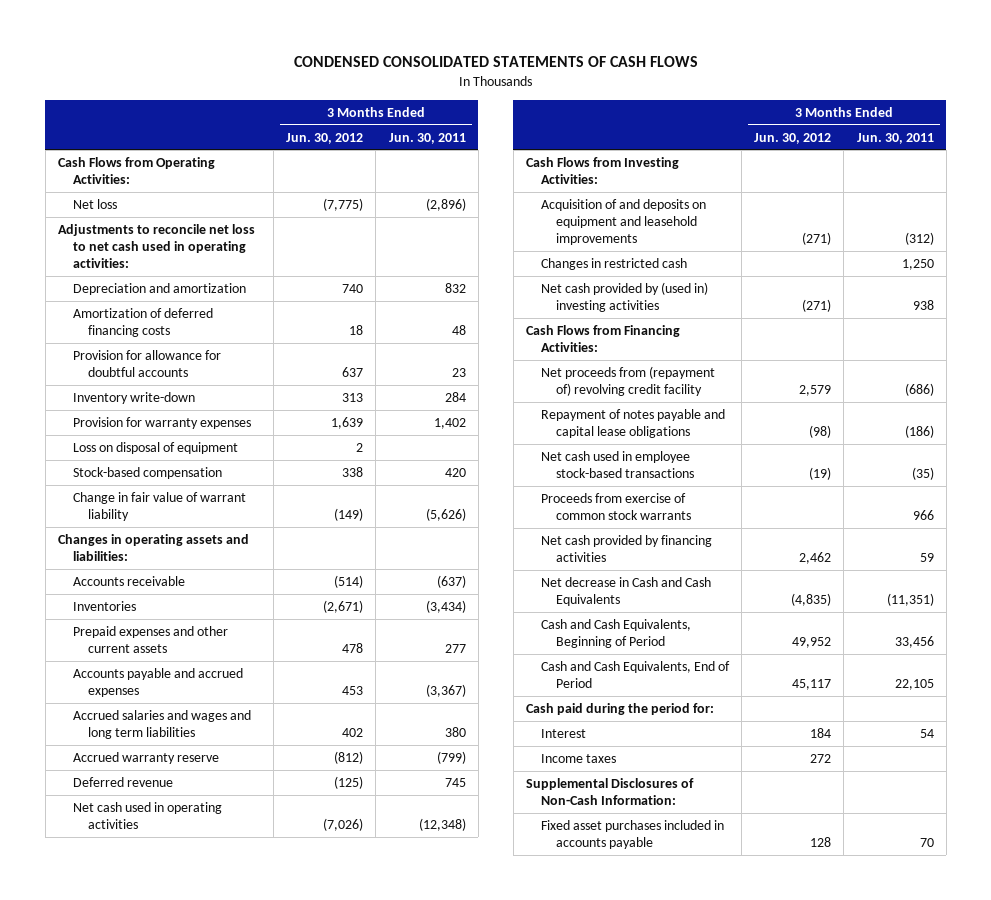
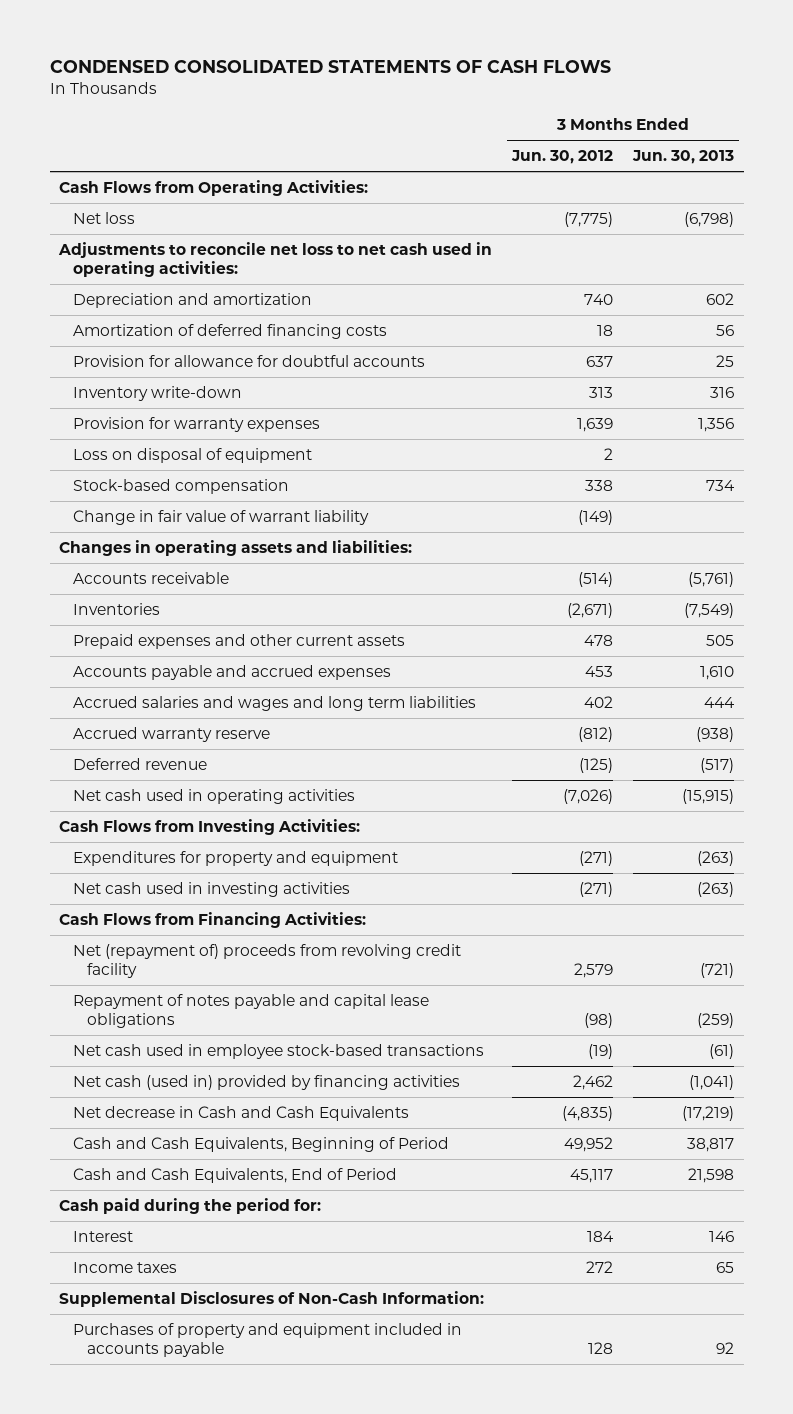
- | 3 Months Ended Jun. 30, 2012 | 3 Months Ended Jun. 30, 2011
+ | 3 Months Ended Jun. 30, 2012 | 3 Months Ended Jun. 30, 2013
- Acquisition of and deposits on equipment and leasehold improvements | (271) | (312)
- Changes in restricted cash | | 1,250
- Net cash provided by (used in) investing activities | (271) | 938
+ Expenditures for property and equipment | (271) | (263)
+ Net cash used in investing activities | (271) | (263)
- Net proceeds from (repayment of) revolving credit facility | 2,579 | (686)
+ Net (repayment of) proceeds from revolving credit facility | 2,579 | (721)
- Proceeds from exercise of common stock warrants | | 966
- Net cash provided by financing activities | 2,462 | 59
+ Net cash (used in) provided by financing activities | 2,462 | (1,041)
- Fixed asset purchases included in accounts payable | 128 | 70
+ Purchases of property and equipment included in accounts payable | 128 | 92

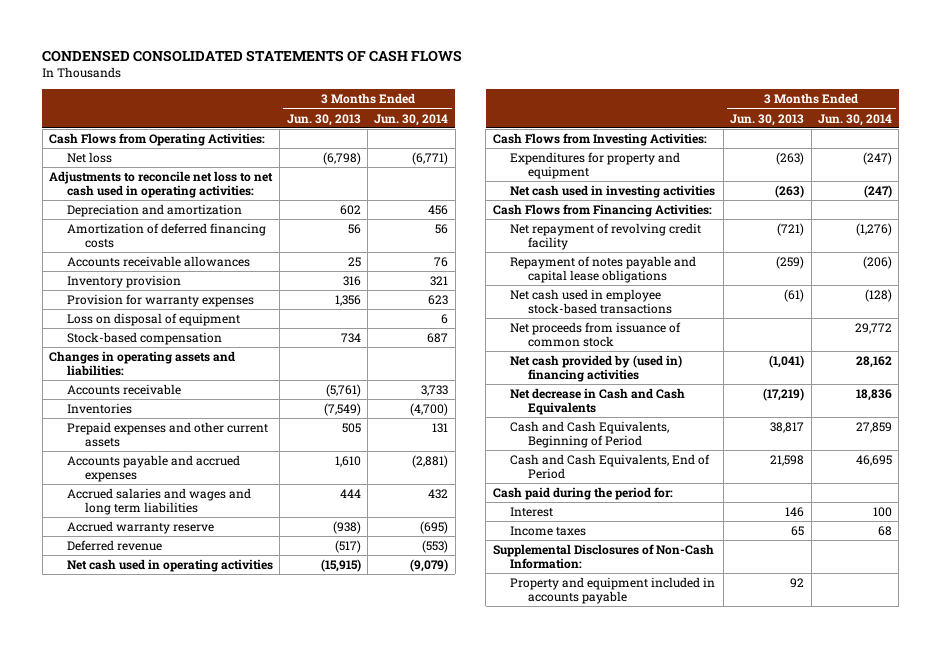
- | 3 Months Ended Jun. 30, 2012 | 3 Months Ended Jun. 30, 2013
+ | 3 Months Ended Jun. 30, 2013 | 3 Months Ended Jun. 30, 2014
- Provision for allowance for doubtful accounts | 637 | 25
- Inventory write-down | 313 | 316
+ Accounts receivable allowances | 25 | 76
+ Inventory provision | 316 | 321
- Change in fair value of warrant liability | (149) |
- Net (repayment of) proceeds from revolving credit facility | 2,579 | (721)
+ Net repayment of revolving credit facility | (721) | (1,276)
- Net cash (used in) provided by financing activities | 2,462 | (1,041)
+ Net proceeds from issuance of common stock | | 29,772
+ Net cash provided by (used in) financing activities | (1,041) | 28,162
- Purchases of property and equipment included in accounts payable | 128 | 92
+ Property and equipment included in accounts payable | 92 |

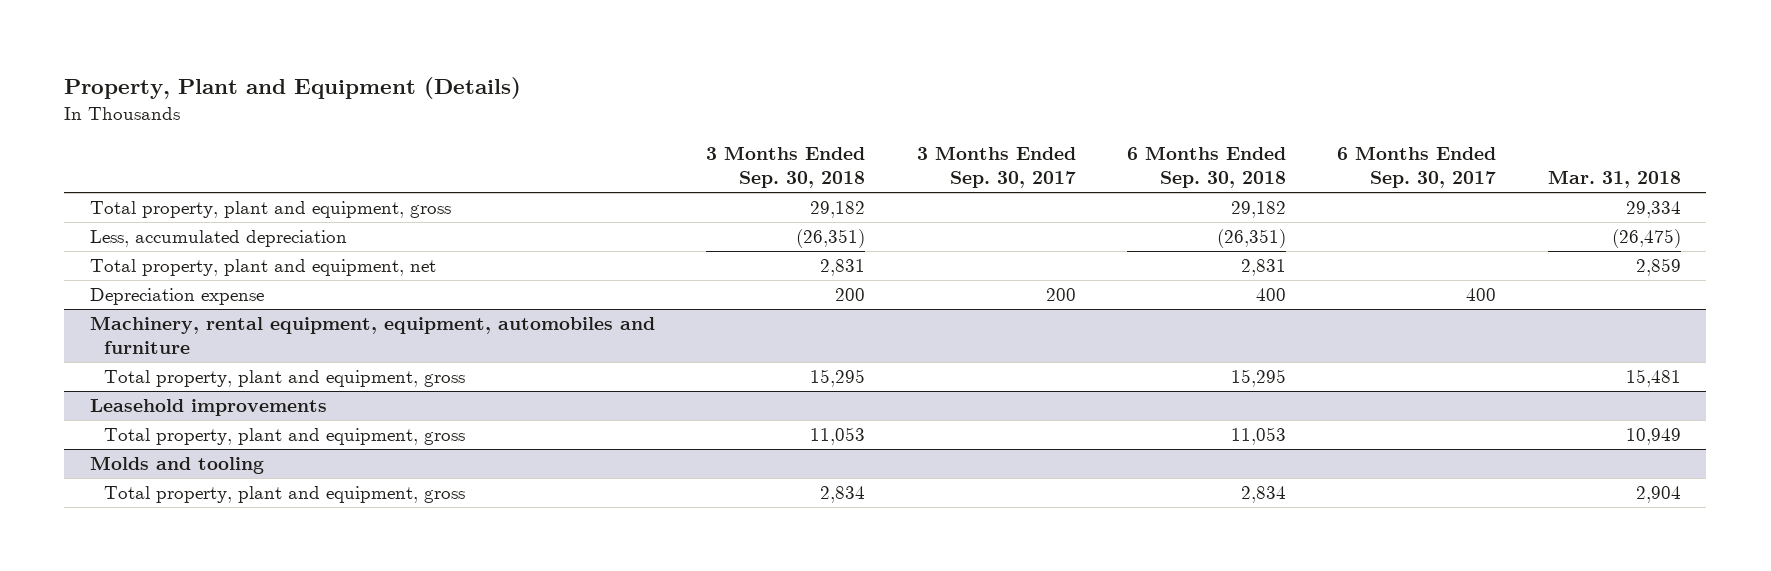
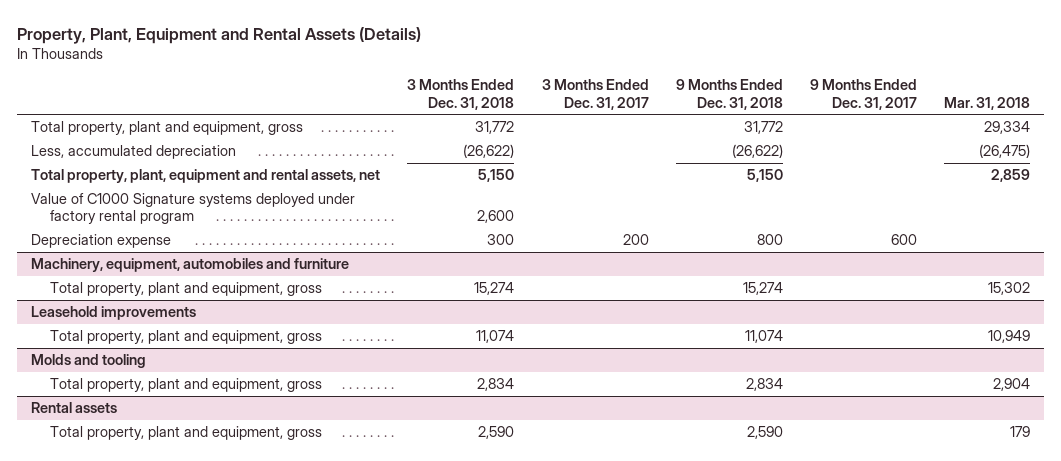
- Property, Plant and Equipment (Details)
+ Property, Plant, Equipment and Rental Assets (Details)
- | 3 Months Ended Sep. 30, 2018 | 3 Months Ended Sep. 30, 2017 | 6 Months Ended Sep. 30, 2018 | 6 Months Ended Sep. 30, 2017 | Mar. 31, 2018
+ | 3 Months Ended Dec. 31, 2018 | 3 Months Ended Dec. 31, 2017 | 9 Months Ended Dec. 31, 2018 | 9 Months Ended Dec. 31, 2017 | Mar. 31, 2018
- Total property, plant and equipment, net | 2,831 | | 2,831 | | 2,859
+ Total property, plant, equipment and rental assets, net | 5,150 | | 5,150 | | 2,859
+ Value of C1000 Signature systems deployed under factory rental program | 2,600 | | | |
- Machinery, rental equipment, equipment, automobiles and furniture
- Total property, plant and equipment, gross | 15,295 | | 15,295 | | 15,481
+ Machinery, equipment, automobiles and furniture
+ Total property, plant and equipment, gross | 15,274 | | 15,274 | | 15,302
+ Rental assets
+ Total property, plant and equipment, gross | 2,590 | | 2,590 | | 179

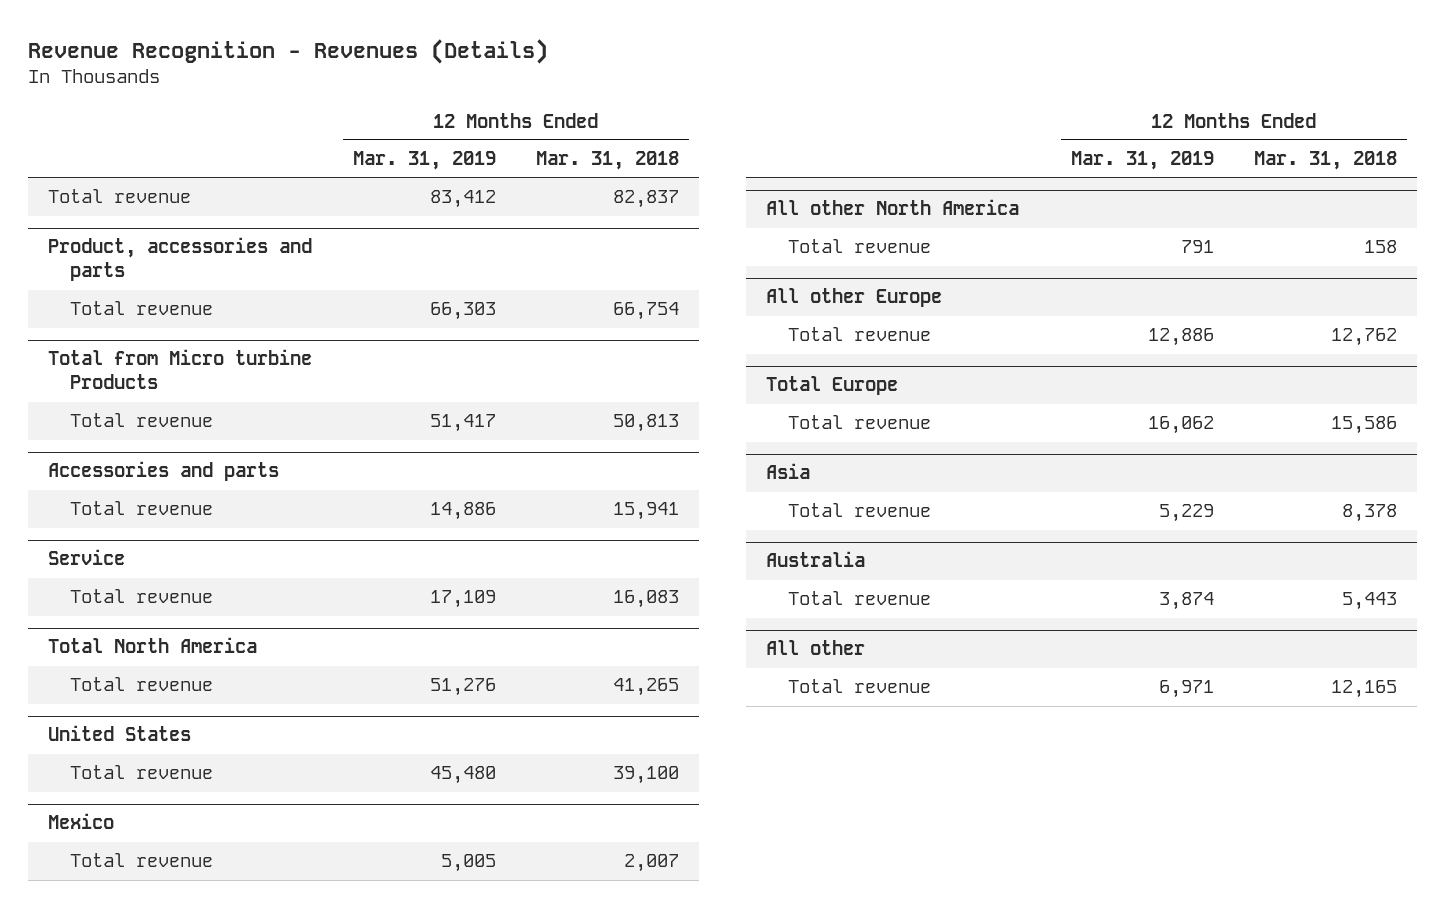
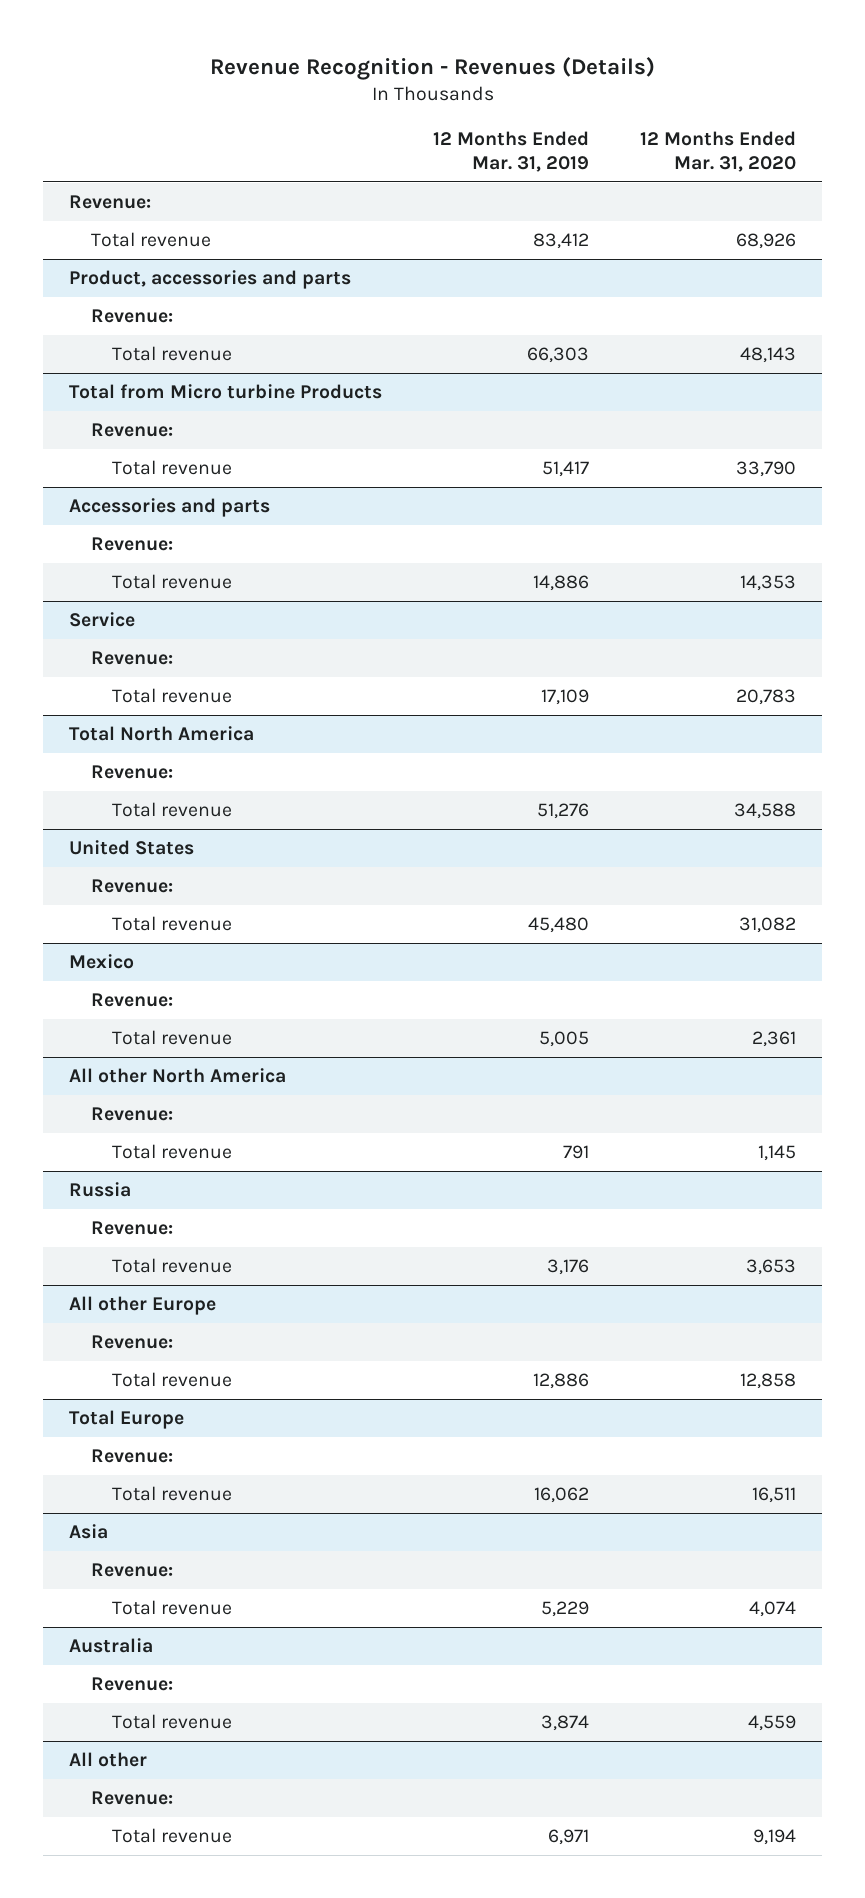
- | 12 Months Ended Mar. 31, 2019 | 12 Months Ended Mar. 31, 2018
+ | 12 Months Ended Mar. 31, 2019 | 12 Months Ended Mar. 31, 2020
+ Revenue:
@ Product, accessories and parts
+ Revenue:
@ Total from Micro turbine Products
+ Revenue:
@ Accessories and parts
+ Revenue:
@ Service
+ Revenue:
@ Total North America
+ Revenue:
@ United States
+ Revenue:
@ Mexico
+ Revenue:
@ All other North America
+ Revenue:
+ Russia
+ Revenue:
+ Total revenue | 3,176 | 3,653
@ All other Europe
+ Revenue:
@ Total Europe
+ Revenue:
@ Asia
+ Revenue:
@ Australia
+ Revenue:
@ All other
+ Revenue:

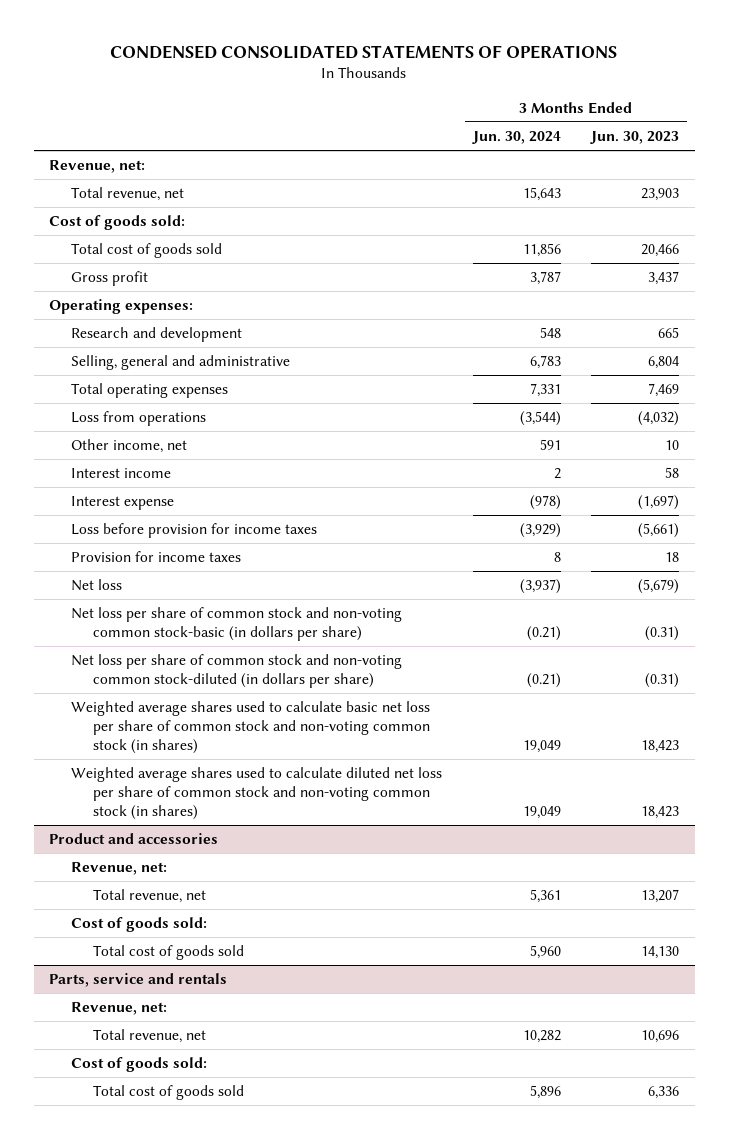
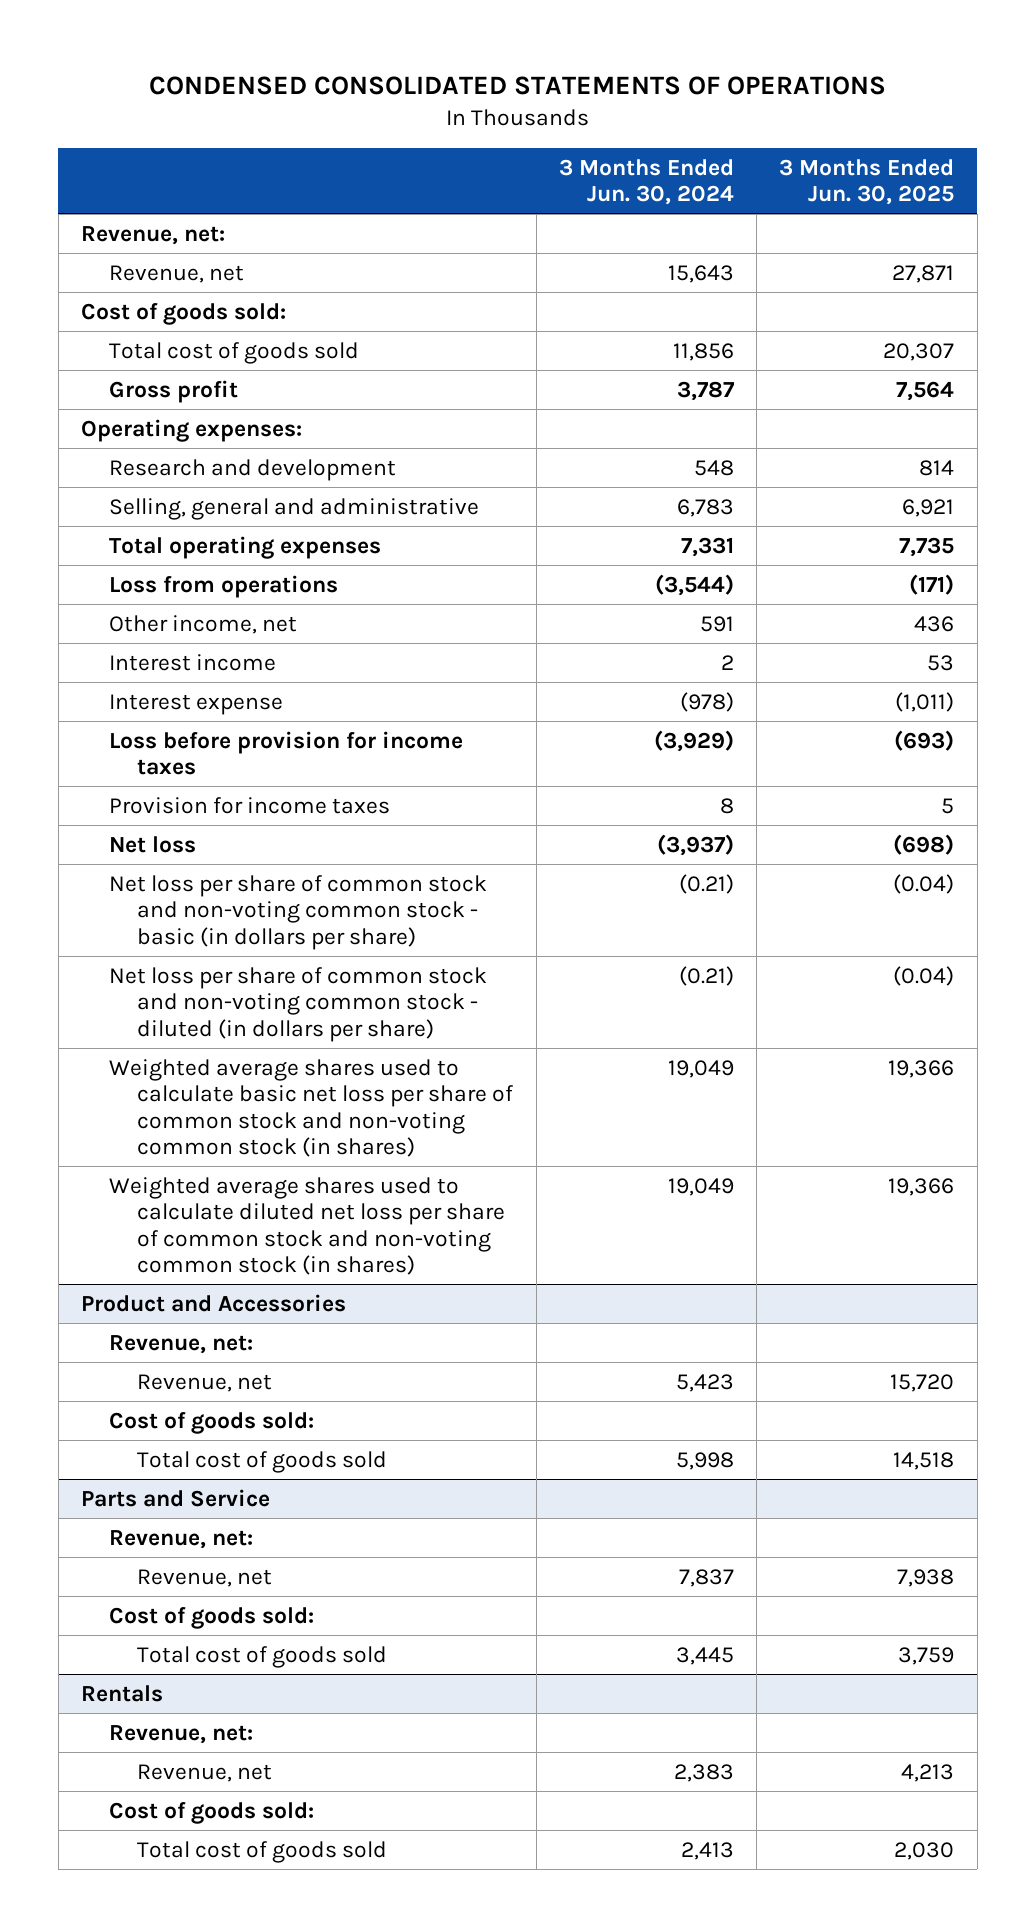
- | 3 Months Ended Jun. 30, 2024 | 3 Months Ended Jun. 30, 2023
+ | 3 Months Ended Jun. 30, 2024 | 3 Months Ended Jun. 30, 2025
- Total revenue, net | 15,643 | 23,903
+ Revenue, net | 15,643 | 27,871
- Net loss per share of common stock and non-voting common stock-basic (in dollars per share) | (0.21) | (0.31)
- Net loss per share of common stock and non-voting common stock-diluted (in dollars per share) | (0.21) | (0.31)
+ Net loss per share of common stock and non-voting common stock - basic (in dollars per share) | (0.21) | (0.04)
+ Net loss per share of common stock and non-voting common stock - diluted (in dollars per share) | (0.21) | (0.04)
- Product and accessories
+ Product and Accessories
- Total revenue, net | 5,361 | 13,207
+ Revenue, net | 5,423 | 15,720
- Total cost of goods sold | 5,960 | 14,130
- Parts, service and rentals
+ Total cost of goods sold | 5,998 | 14,518
+ Parts and Service
- Total revenue, net | 10,282 | 10,696
+ Revenue, net | 7,837 | 7,938
- Total cost of goods sold | 5,896 | 6,336
+ Total cost of goods sold | 3,445 | 3,759
+ Rentals
+ Revenue, net:
+ Revenue, net | 2,383 | 4,213
+ Cost of goods sold:
+ Total cost of goods sold | 2,413 | 2,030

